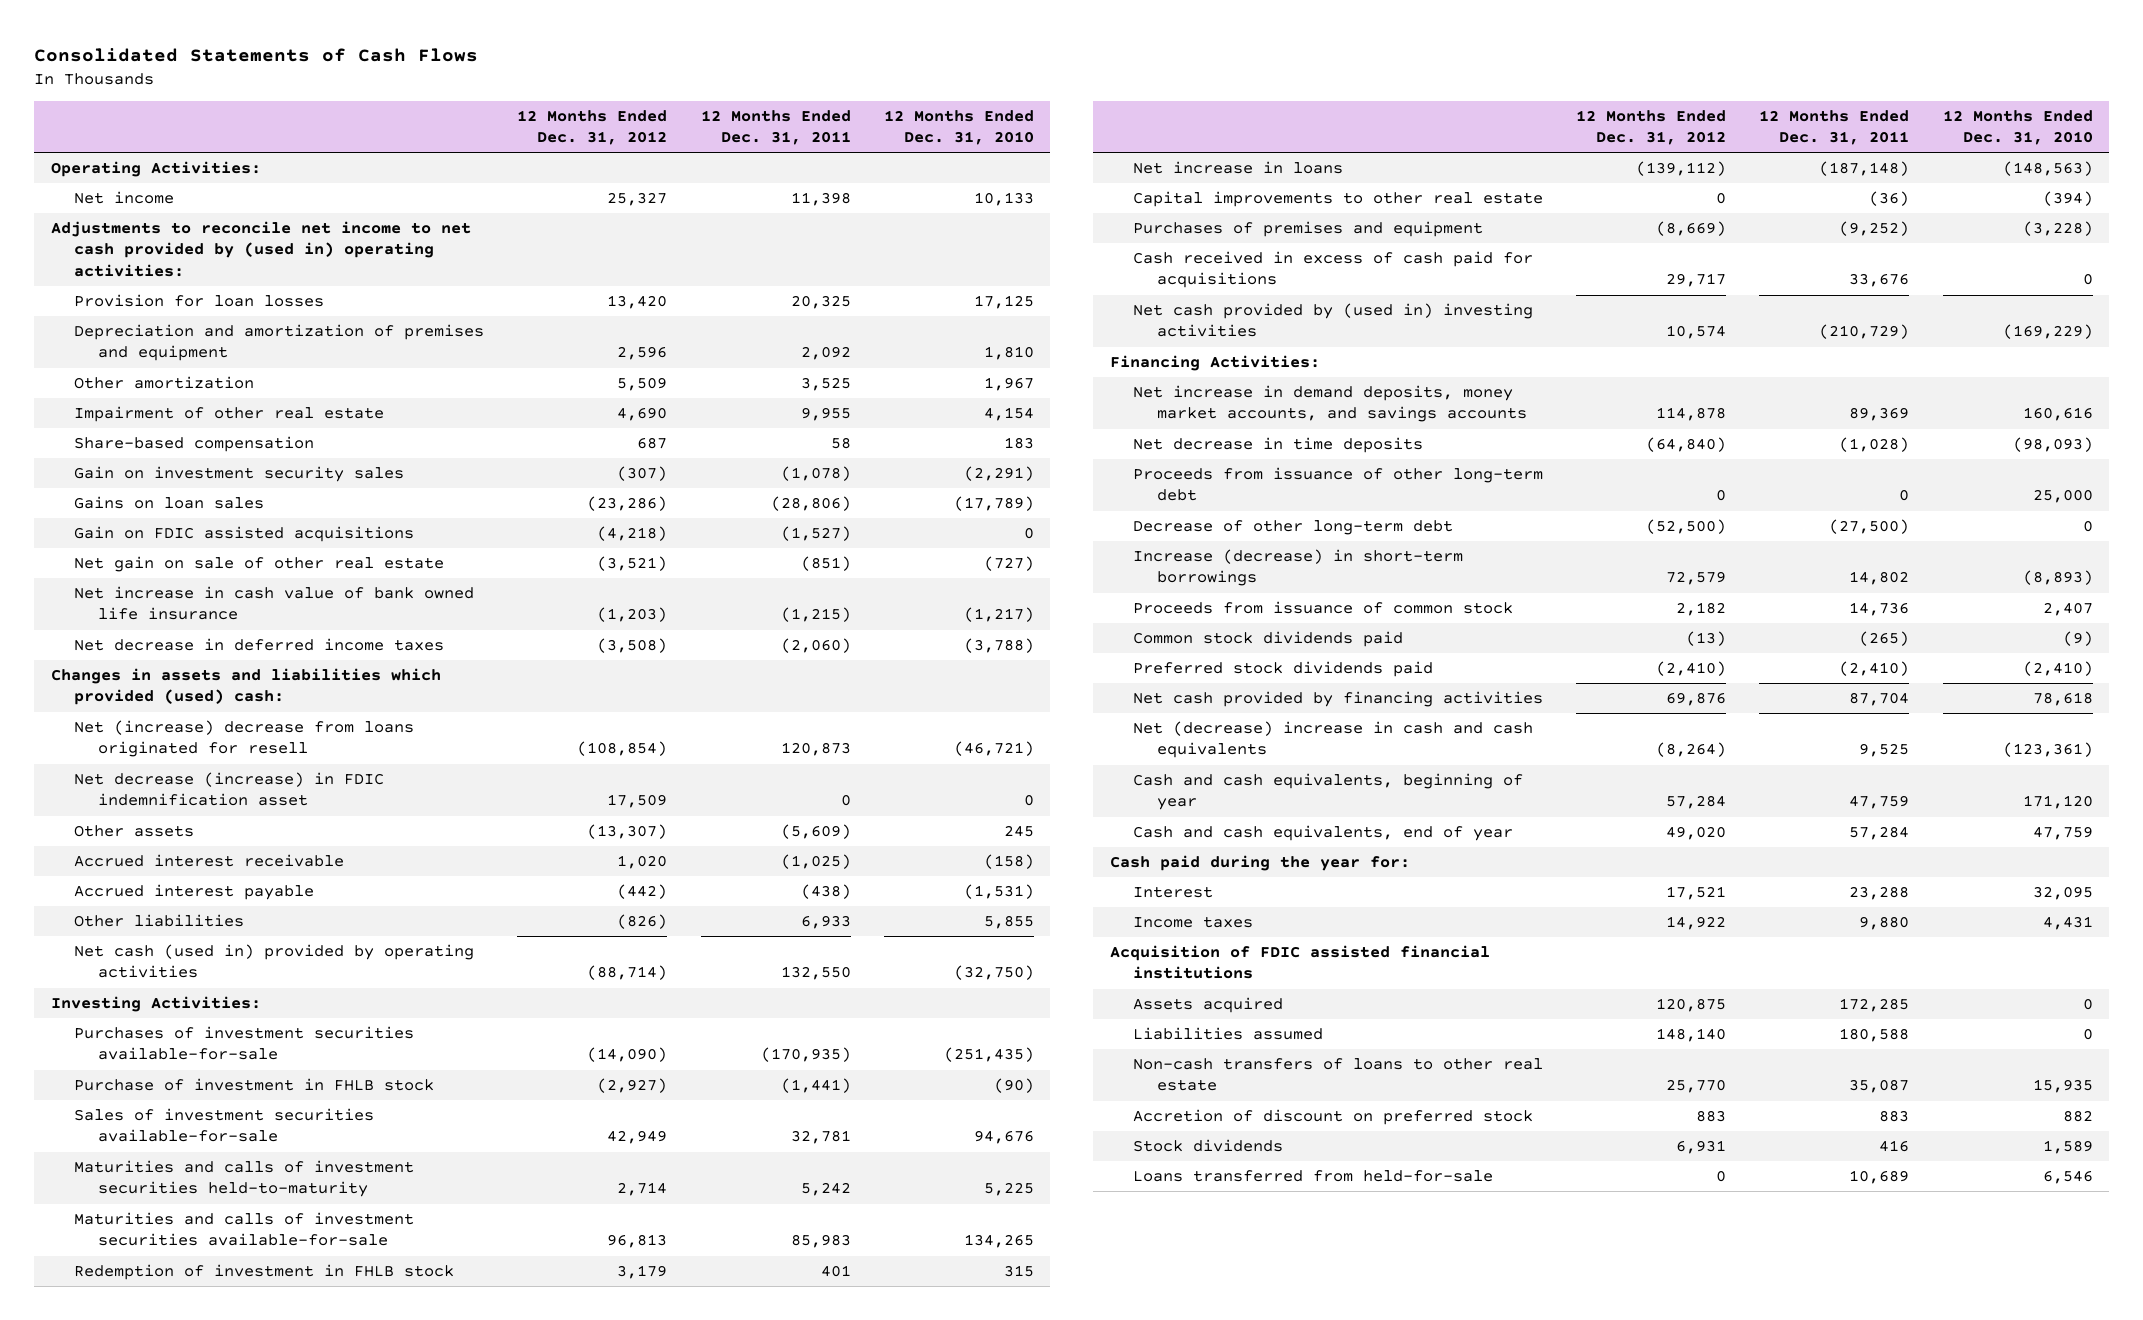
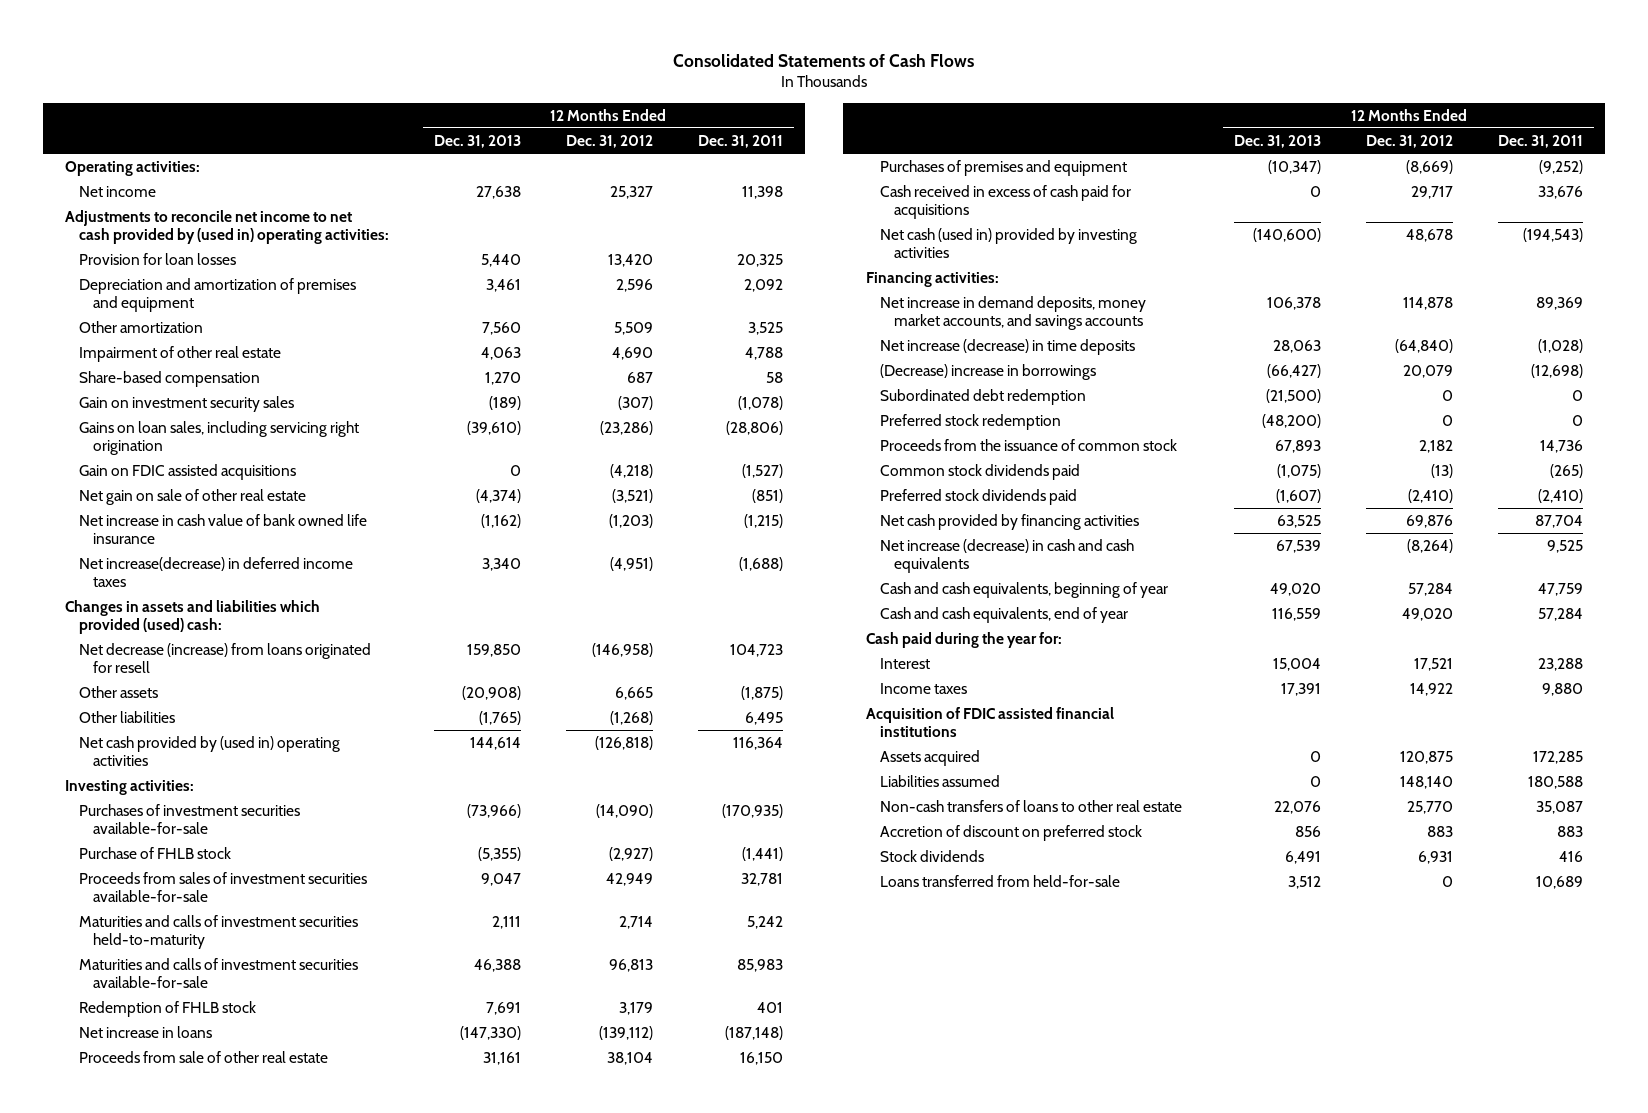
- | 12 Months Ended Dec. 31, 2012 | 12 Months Ended Dec. 31, 2011 | 12 Months Ended Dec. 31, 2010
+ | 12 Months Ended Dec. 31, 2013 | 12 Months Ended Dec. 31, 2012 | 12 Months Ended Dec. 31, 2011
- Operating Activities:
+ Operating activities:
- Impairment of other real estate | 4,690 | 9,955 | 4,154
+ Impairment of other real estate | 4,063 | 4,690 | 4,788
- Gains on loan sales | (23,286) | (28,806) | (17,789)
+ Gains on loan sales, including servicing right origination | (39,610) | (23,286) | (28,806)
- Net decrease in deferred income taxes | (3,508) | (2,060) | (3,788)
+ Net increase(decrease) in deferred income taxes | 3,340 | (4,951) | (1,688)
- Net (increase) decrease from loans originated for resell | (108,854) | 120,873 | (46,721)
- Net decrease (increase) in FDIC indemnification asset | 17,509 | 0 | 0
- Other assets | (13,307) | (5,609) | 245
- Accrued interest receivable | 1,020 | (1,025) | (158)
- Accrued interest payable | (442) | (438) | (1,531)
- Other liabilities | (826) | 6,933 | 5,855
- Net cash (used in) provided by operating activities | (88,714) | 132,550 | (32,750)
- Investing Activities:
+ Net decrease (increase) from loans originated for resell | 159,850 | (146,958) | 104,723
+ Other assets | (20,908) | 6,665 | (1,875)
+ Other liabilities | (1,765) | (1,268) | 6,495
+ Net cash provided by (used in) operating activities | 144,614 | (126,818) | 116,364
+ Investing activities:
- Purchase of investment in FHLB stock | (2,927) | (1,441) | (90)
- Sales of investment securities available-for-sale | 42,949 | 32,781 | 94,676
+ Purchase of FHLB stock | (5,355) | (2,927) | (1,441)
+ Proceeds from sales of investment securities available-for-sale | 9,047 | 42,949 | 32,781
- Redemption of investment in FHLB stock | 3,179 | 401 | 315
+ Redemption of FHLB stock | 7,691 | 3,179 | 401
- Capital improvements to other real estate | 0 | (36) | (394)
+ Proceeds from sale of other real estate | 31,161 | 38,104 | 16,150
- Net cash provided by (used in) investing activities | 10,574 | (210,729) | (169,229)
- Financing Activities:
+ Net cash (used in) provided by investing activities | (140,600) | 48,678 | (194,543)
+ Financing activities:
- Net decrease in time deposits | (64,840) | (1,028) | (98,093)
- Proceeds from issuance of other long-term debt | 0 | 0 | 25,000
- Decrease of other long-term debt | (52,500) | (27,500) | 0
- Increase (decrease) in short-term borrowings | 72,579 | 14,802 | (8,893)
- Proceeds from issuance of common stock | 2,182 | 14,736 | 2,407
+ Net increase (decrease) in time deposits | 28,063 | (64,840) | (1,028)
+ (Decrease) increase in borrowings | (66,427) | 20,079 | (12,698)
+ Subordinated debt redemption | (21,500) | 0 | 0
+ Preferred stock redemption | (48,200) | 0 | 0
+ Proceeds from the issuance of common stock | 67,893 | 2,182 | 14,736
- Net (decrease) increase in cash and cash equivalents | (8,264) | 9,525 | (123,361)
+ Net increase (decrease) in cash and cash equivalents | 67,539 | (8,264) | 9,525

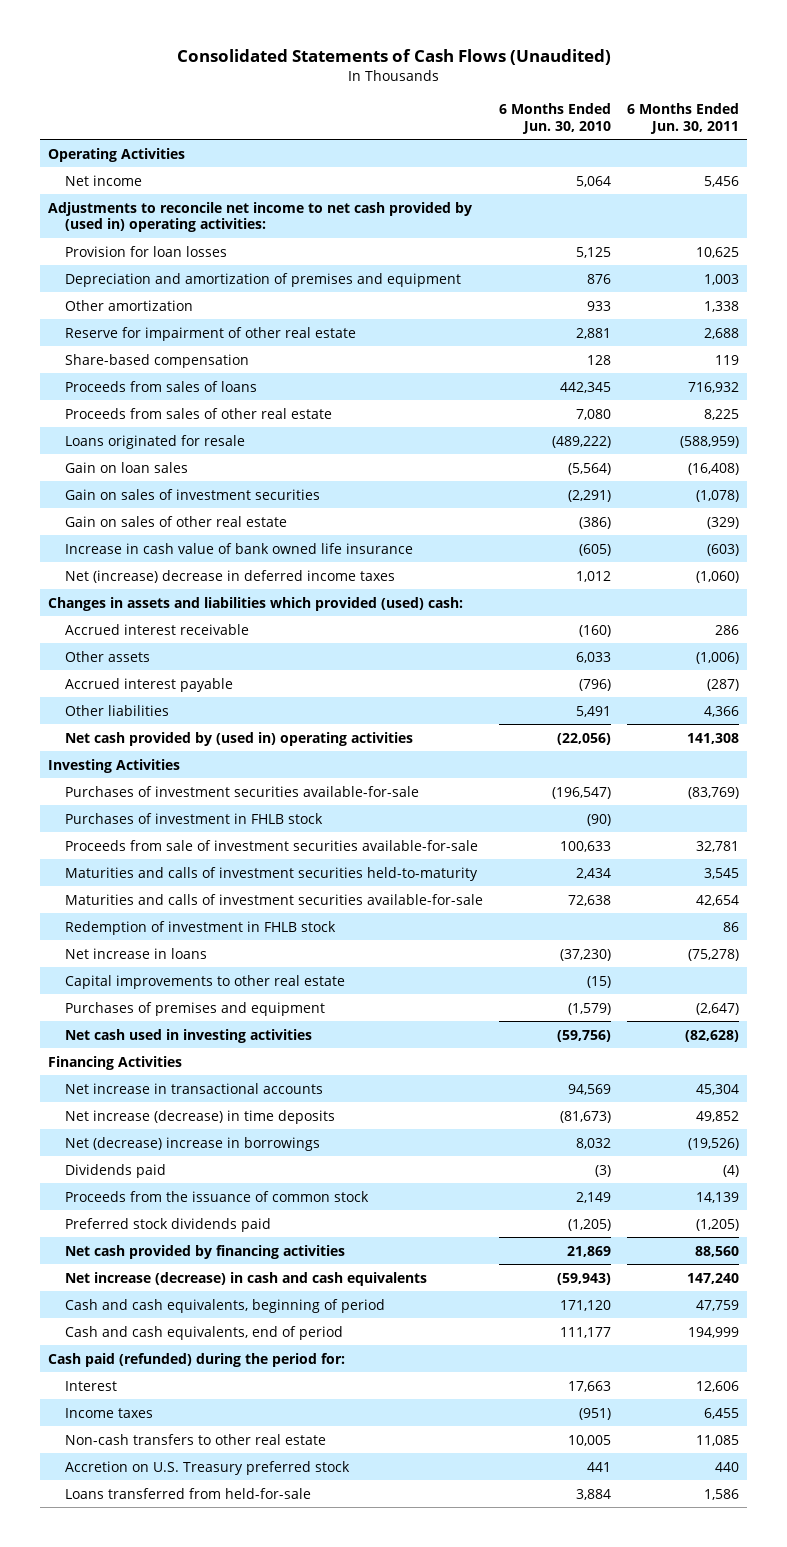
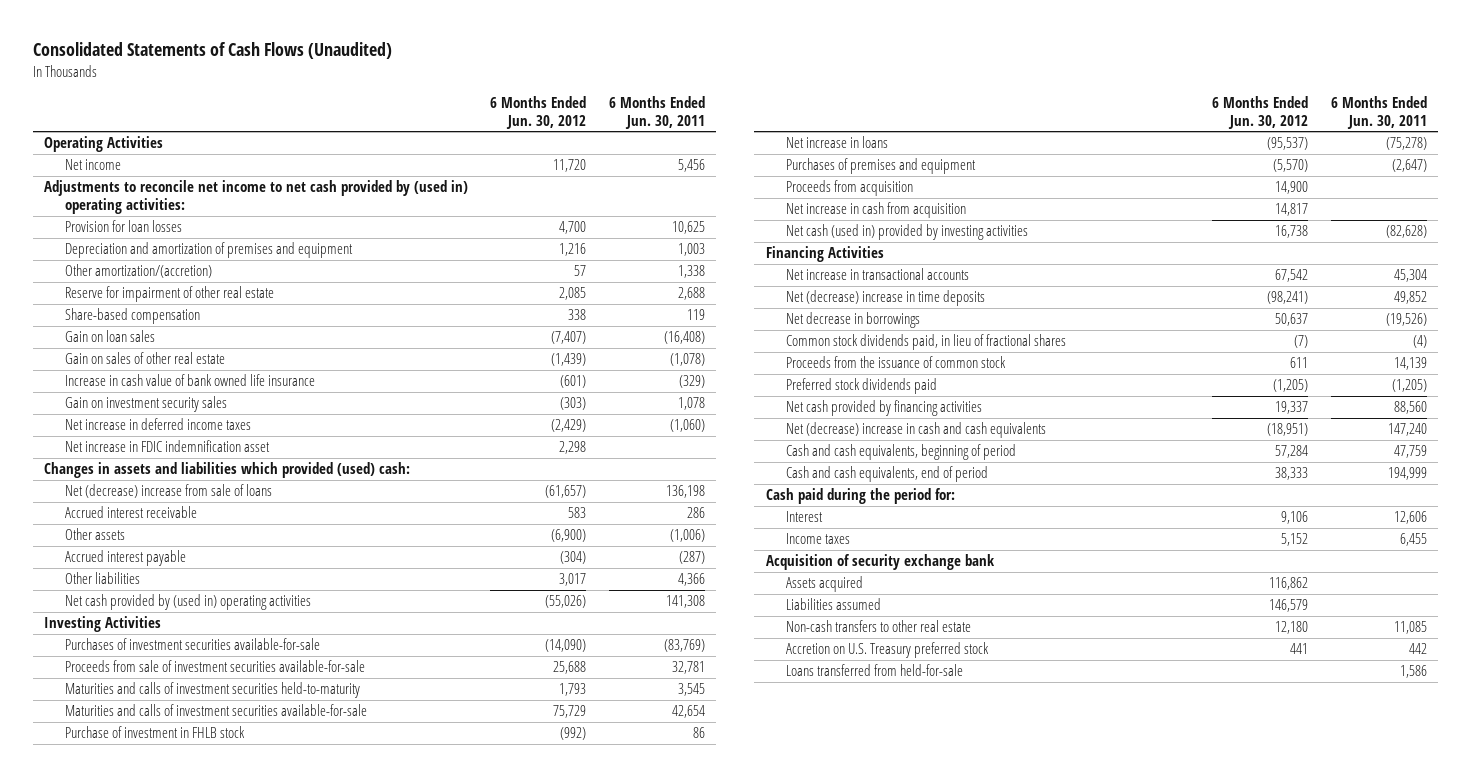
- | 6 Months Ended Jun. 30, 2010 | 6 Months Ended Jun. 30, 2011
+ | 6 Months Ended Jun. 30, 2012 | 6 Months Ended Jun. 30, 2011
- Other amortization | 933 | 1,338
+ Other amortization/(accretion) | 57 | 1,338
- Proceeds from sales of loans | 442,345 | 716,932
- Proceeds from sales of other real estate | 7,080 | 8,225
- Loans originated for resale | (489,222) | (588,959)
- Gain on sales of investment securities | (2,291) | (1,078)
- Gain on sales of other real estate | (386) | (329)
- Increase in cash value of bank owned life insurance | (605) | (603)
- Net (increase) decrease in deferred income taxes | 1,012 | (1,060)
+ Gain on sales of other real estate | (1,439) | (1,078)
+ Increase in cash value of bank owned life insurance | (601) | (329)
+ Gain on investment security sales | (303) | 1,078
+ Net increase in deferred income taxes | (2,429) | (1,060)
+ Net increase in FDIC indemnification asset | 2,298 |
+ Net (decrease) increase from sale of loans | (61,657) | 136,198
- Purchases of investment in FHLB stock | (90) |
- Redemption of investment in FHLB stock | | 86
+ Purchase of investment in FHLB stock | (992) | 86
- Capital improvements to other real estate | (15) |
- Net cash used in investing activities | (59,756) | (82,628)
+ Proceeds from acquisition | 14,900 |
+ Net increase in cash from acquisition | 14,817 |
+ Net cash (used in) provided by investing activities | 16,738 | (82,628)
- Net increase (decrease) in time deposits | (81,673) | 49,852
- Net (decrease) increase in borrowings | 8,032 | (19,526)
- Dividends paid | (3) | (4)
+ Net (decrease) increase in time deposits | (98,241) | 49,852
+ Net decrease in borrowings | 50,637 | (19,526)
+ Common stock dividends paid, in lieu of fractional shares | (7) | (4)
- Net increase (decrease) in cash and cash equivalents | (59,943) | 147,240
+ Net (decrease) increase in cash and cash equivalents | (18,951) | 147,240
- Cash paid (refunded) during the period for:
+ Cash paid during the period for:
+ Acquisition of security exchange bank
+ Assets acquired | 116,862 |
+ Liabilities assumed | 146,579 |
- Accretion on U.S. Treasury preferred stock | 441 | 440
+ Accretion on U.S. Treasury preferred stock | 441 | 442

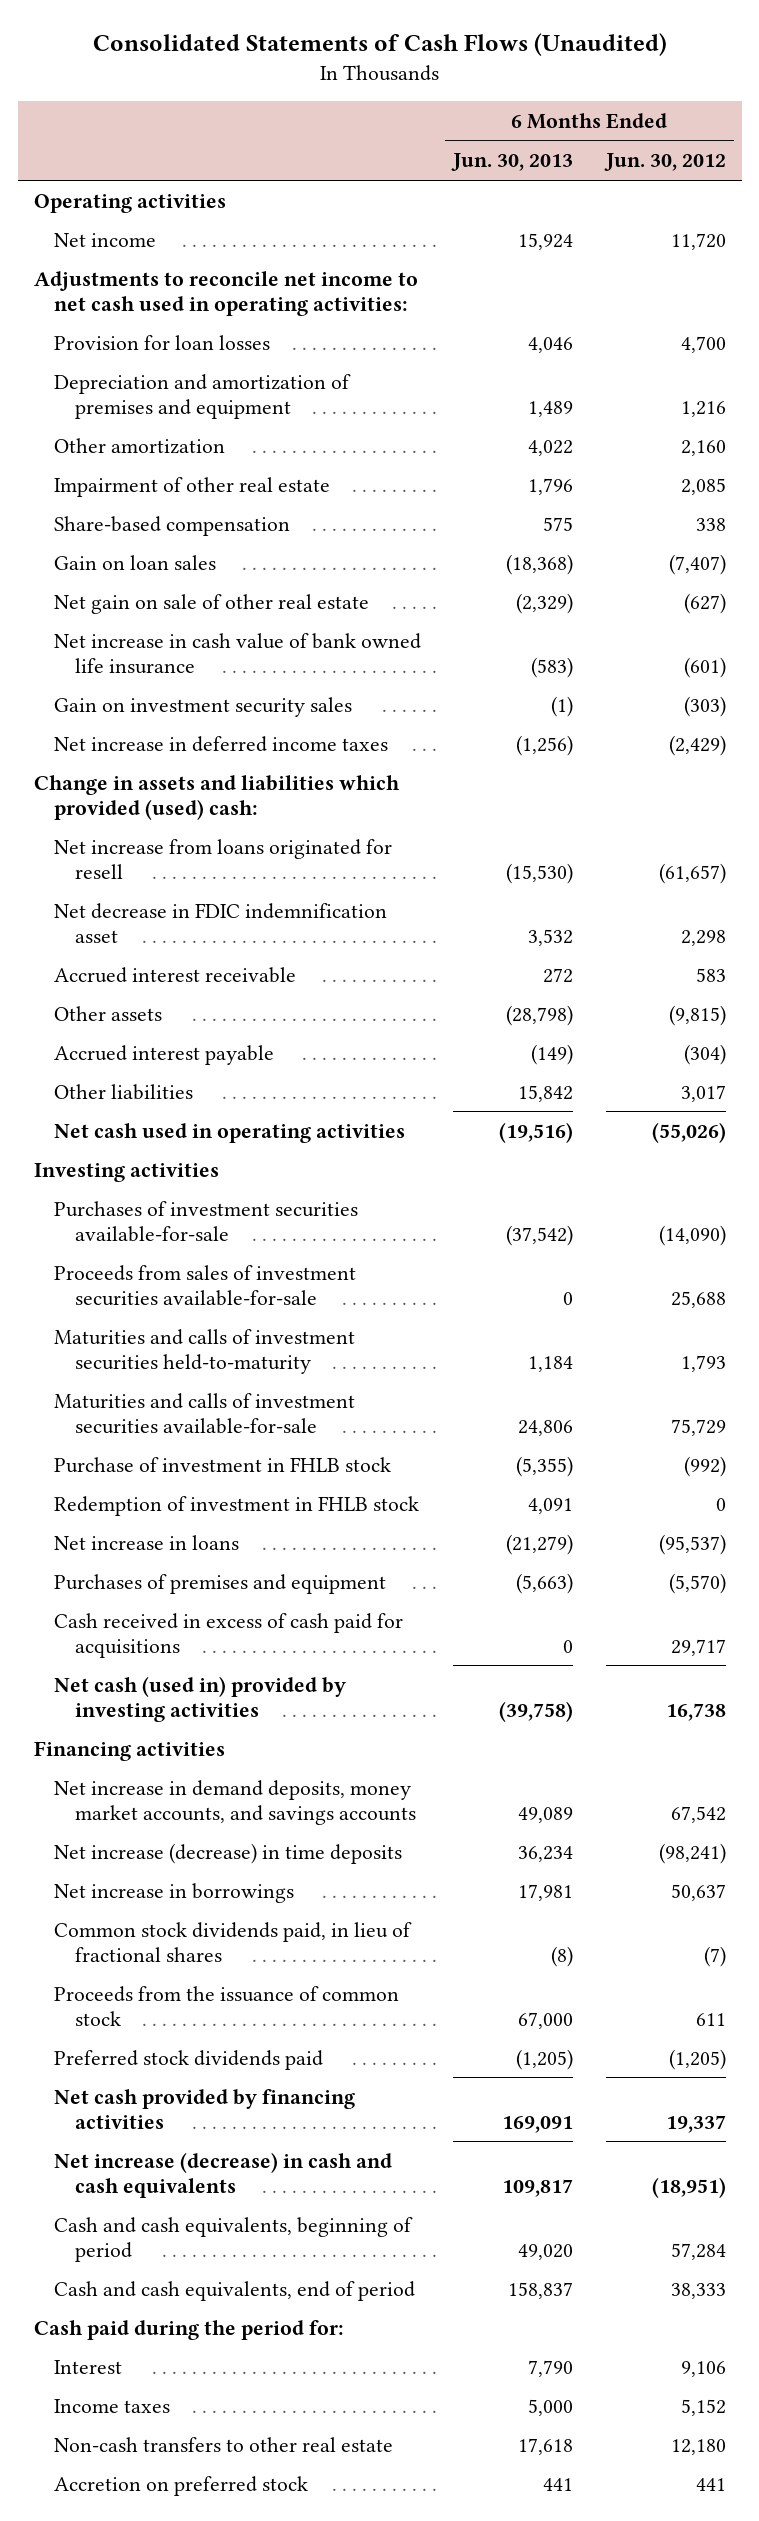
- | 6 Months Ended Jun. 30, 2012 | 6 Months Ended Jun. 30, 2011
+ | 6 Months Ended Jun. 30, 2013 | 6 Months Ended Jun. 30, 2012
- Operating Activities
+ Operating activities
- Adjustments to reconcile net income to net cash provided by (used in) operating activities:
+ Adjustments to reconcile net income to net cash used in operating activities:
- Other amortization/(accretion) | 57 | 1,338
- Reserve for impairment of other real estate | 2,085 | 2,688
+ Other amortization | 4,022 | 2,160
+ Impairment of other real estate | 1,796 | 2,085
- Gain on sales of other real estate | (1,439) | (1,078)
- Increase in cash value of bank owned life insurance | (601) | (329)
+ Net gain on sale of other real estate | (2,329) | (627)
+ Net increase in cash value of bank owned life insurance | (583) | (601)
- Net increase in FDIC indemnification asset | 2,298 |
- Changes in assets and liabilities which provided (used) cash:
- Net (decrease) increase from sale of loans | (61,657) | 136,198
+ Change in assets and liabilities which provided (used) cash:
+ Net increase from loans originated for resell | (15,530) | (61,657)
+ Net decrease in FDIC indemnification asset | 3,532 | 2,298
- Other assets | (6,900) | (1,006)
+ Other assets | (28,798) | (9,815)
- Net cash provided by (used in) operating activities | (55,026) | 141,308
- Investing Activities
+ Net cash used in operating activities | (19,516) | (55,026)
+ Investing activities
- Proceeds from sale of investment securities available-for-sale | 25,688 | 32,781
+ Proceeds from sales of investment securities available-for-sale | 0 | 25,688
+ Redemption of investment in FHLB stock | 4,091 | 0
- Proceeds from acquisition | 14,900 |
- Net increase in cash from acquisition | 14,817 |
+ Cash received in excess of cash paid for acquisitions | 0 | 29,717
- Financing Activities
- Net increase in transactional accounts | 67,542 | 45,304
- Net (decrease) increase in time deposits | (98,241) | 49,852
- Net decrease in borrowings | 50,637 | (19,526)
+ Financing activities
+ Net increase in demand deposits, money market accounts, and savings accounts | 49,089 | 67,542
+ Net increase (decrease) in time deposits | 36,234 | (98,241)
+ Net increase in borrowings | 17,981 | 50,637
- Net (decrease) increase in cash and cash equivalents | (18,951) | 147,240
+ Net increase (decrease) in cash and cash equivalents | 109,817 | (18,951)
- Acquisition of security exchange bank
- Assets acquired | 116,862 |
- Liabilities assumed | 146,579 |
- Accretion on U.S. Treasury preferred stock | 441 | 442
- Loans transferred from held-for-sale | | 1,586
+ Accretion on preferred stock | 441 | 441

